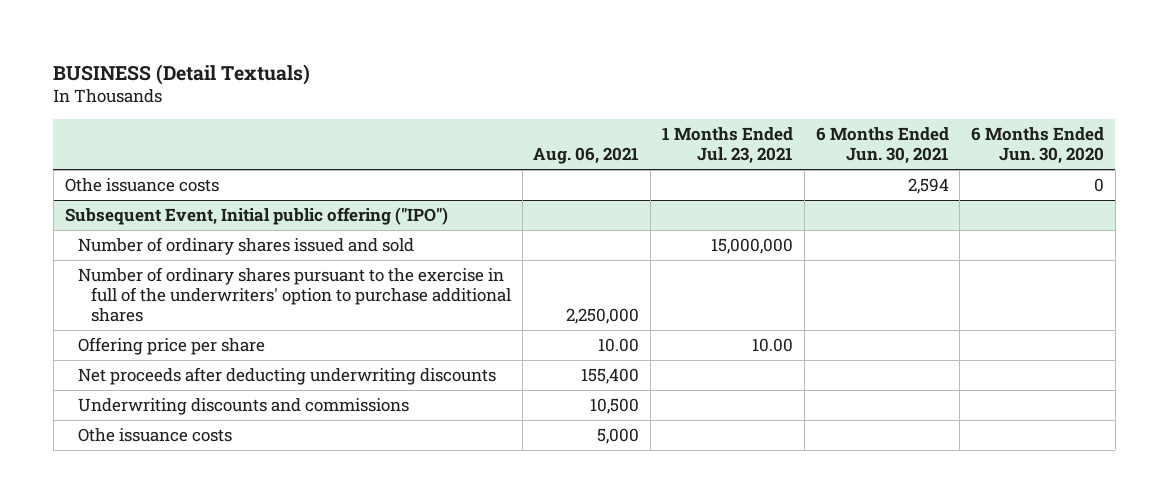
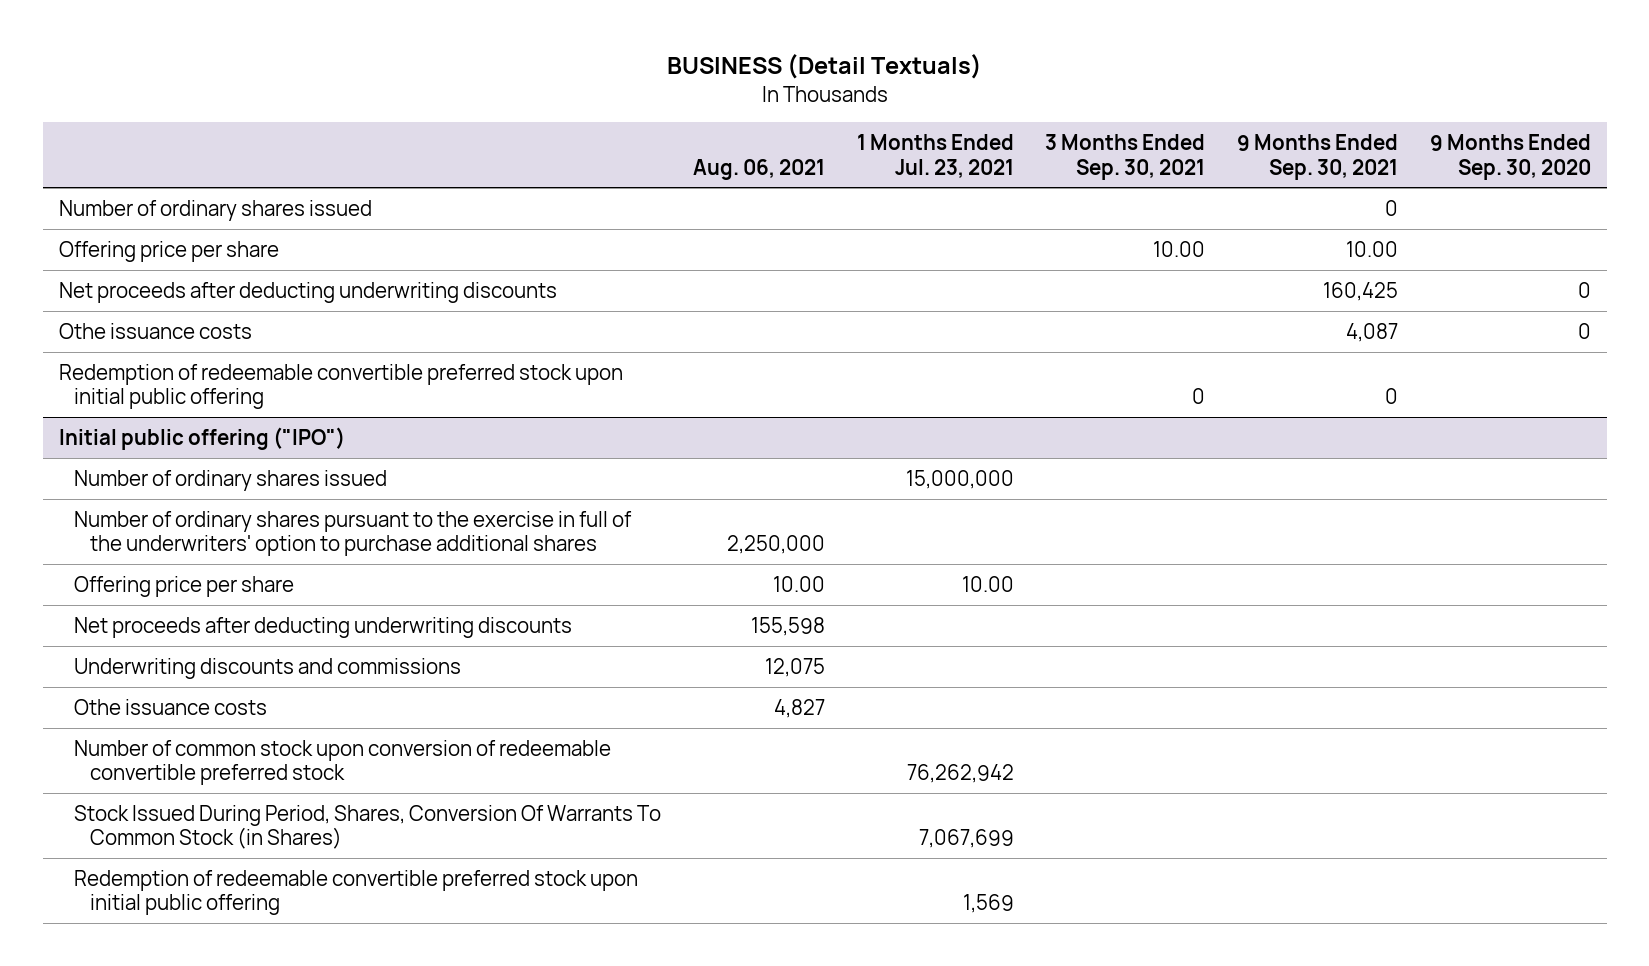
- | Aug. 06, 2021 | 1 Months Ended Jul. 23, 2021 | 6 Months Ended Jun. 30, 2021 | 6 Months Ended Jun. 30, 2020
+ | Aug. 06, 2021 | 1 Months Ended Jul. 23, 2021 | 3 Months Ended Sep. 30, 2021 | 9 Months Ended Sep. 30, 2021 | 9 Months Ended Sep. 30, 2020
+ Number of ordinary shares issued | | | | 0 |
+ Offering price per share | | | 10.00 | 10.00 |
+ Net proceeds after deducting underwriting discounts | | | | 160,425 | 0
- Subsequent Event, Initial public offering ("IPO")
- Number of ordinary shares issued and sold | | 15,000,000 | |
+ Redemption of redeemable convertible preferred stock upon initial public offering | | | 0 | 0 |
+ Initial public offering ("IPO")
+ Number of ordinary shares issued | | 15,000,000 | | |
- Net proceeds after deducting underwriting discounts | 155,400 | | |
- Underwriting discounts and commissions | 10,500 | | |
- Othe issuance costs | 5,000 | | |
+ Net proceeds after deducting underwriting discounts | 155,598 | | | |
+ Underwriting discounts and commissions | 12,075 | | | |
+ Othe issuance costs | 4,827 | | | |
+ Number of common stock upon conversion of redeemable convertible preferred stock | | 76,262,942 | | |
+ Stock Issued During Period, Shares, Conversion Of Warrants To Common Stock (in Shares) | | 7,067,699 | | |
+ Redemption of redeemable convertible preferred stock upon initial public offering | | 1,569 | | |

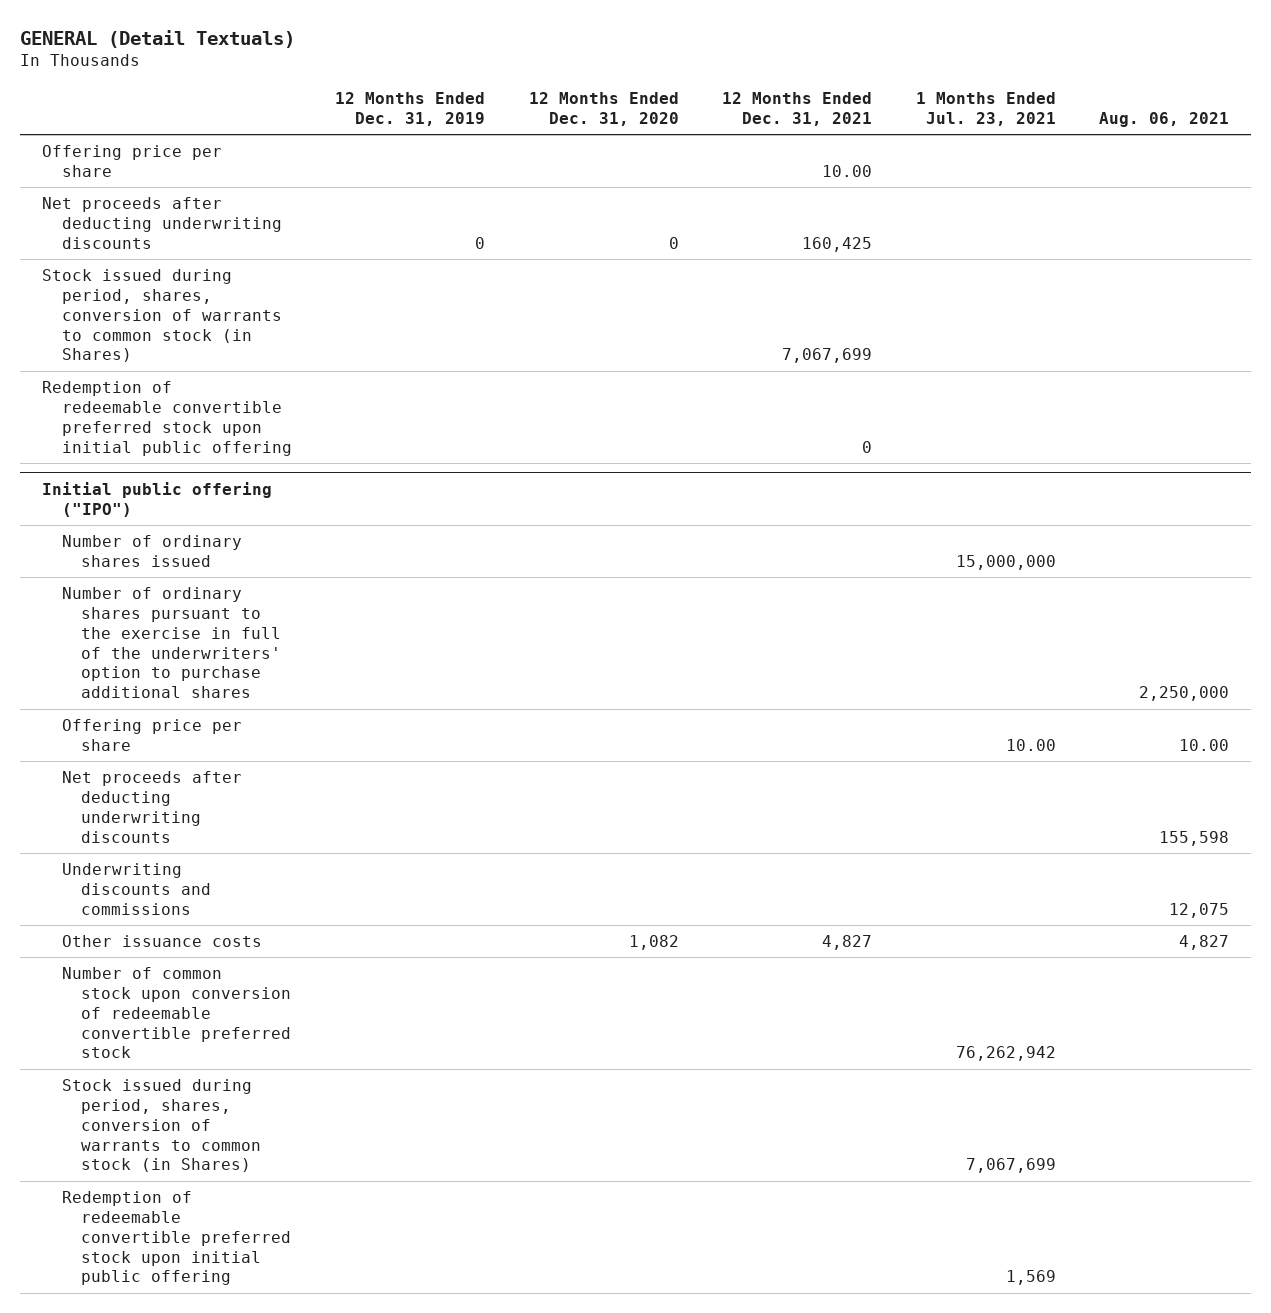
- BUSINESS (Detail Textuals)
+ GENERAL (Detail Textuals)
- | Aug. 06, 2021 | 1 Months Ended Jul. 23, 2021 | 3 Months Ended Sep. 30, 2021 | 9 Months Ended Sep. 30, 2021 | 9 Months Ended Sep. 30, 2020
+ | 12 Months Ended Dec. 31, 2019 | 12 Months Ended Dec. 31, 2020 | 12 Months Ended Dec. 31, 2021 | 1 Months Ended Jul. 23, 2021 | Aug. 06, 2021
- Number of ordinary shares issued | | | | 0 |
- Othe issuance costs | | | | 4,087 | 0
+ Stock issued during period, shares, conversion of warrants to common stock (in Shares) | | | 7,067,699 | |
@ Initial public offering ("IPO")
- Othe issuance costs | 4,827 | | | |
+ Other issuance costs | | 1,082 | 4,827 | | 4,827
- Stock Issued During Period, Shares, Conversion Of Warrants To Common Stock (in Shares) | | 7,067,699 | | |
+ Stock issued during period, shares, conversion of warrants to common stock (in Shares) | | | | 7,067,699 |

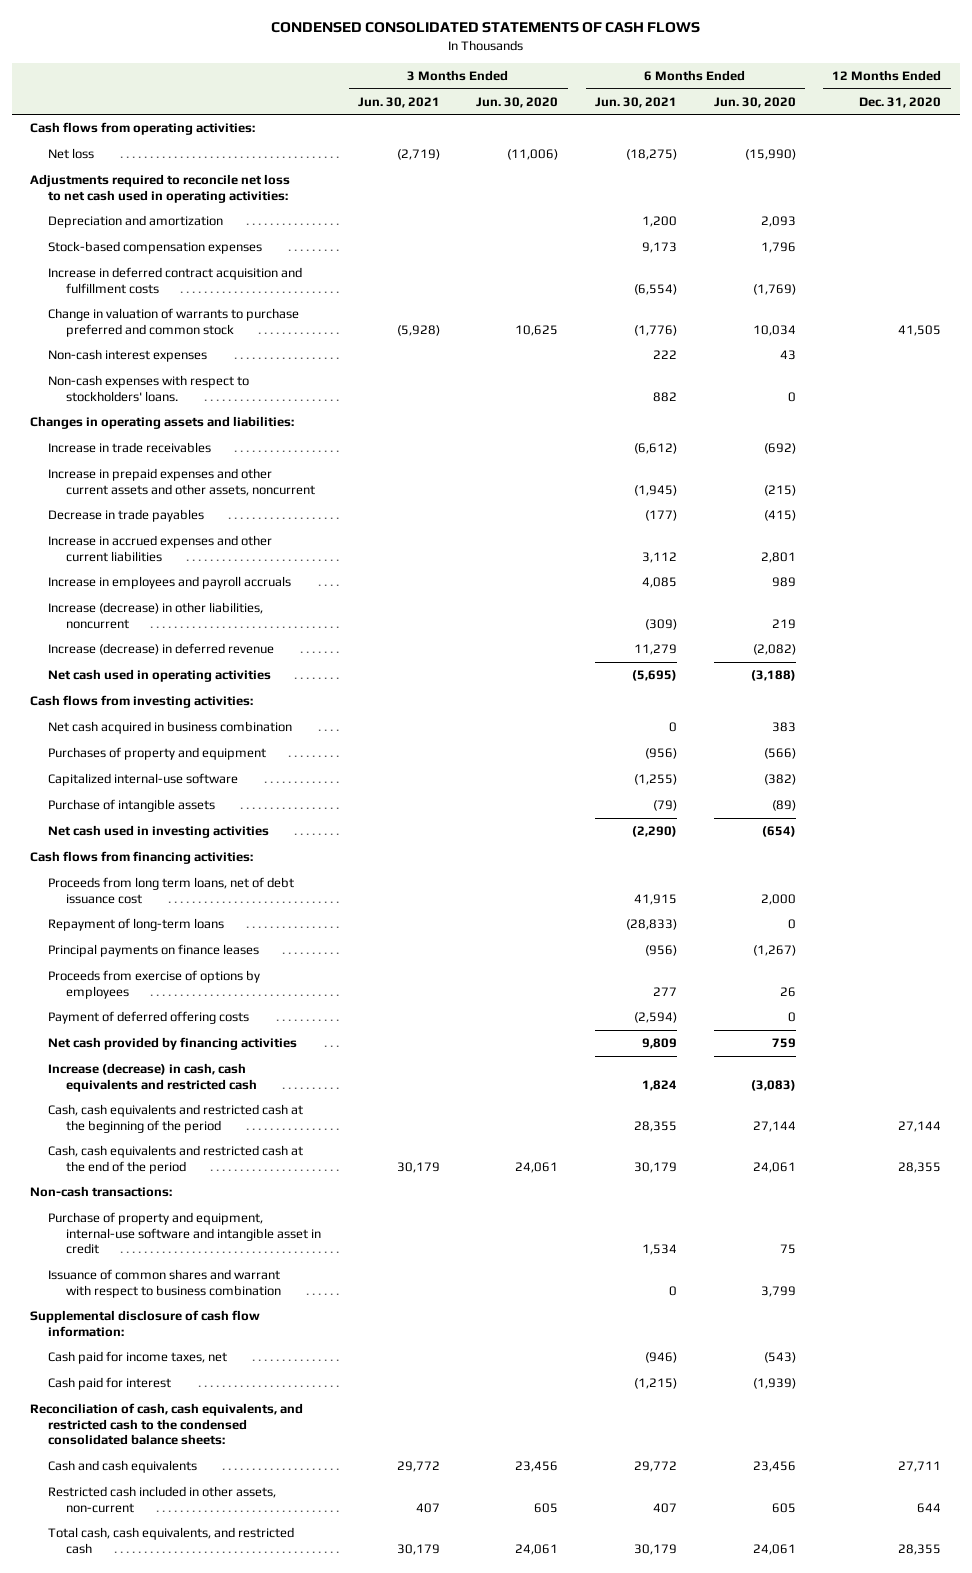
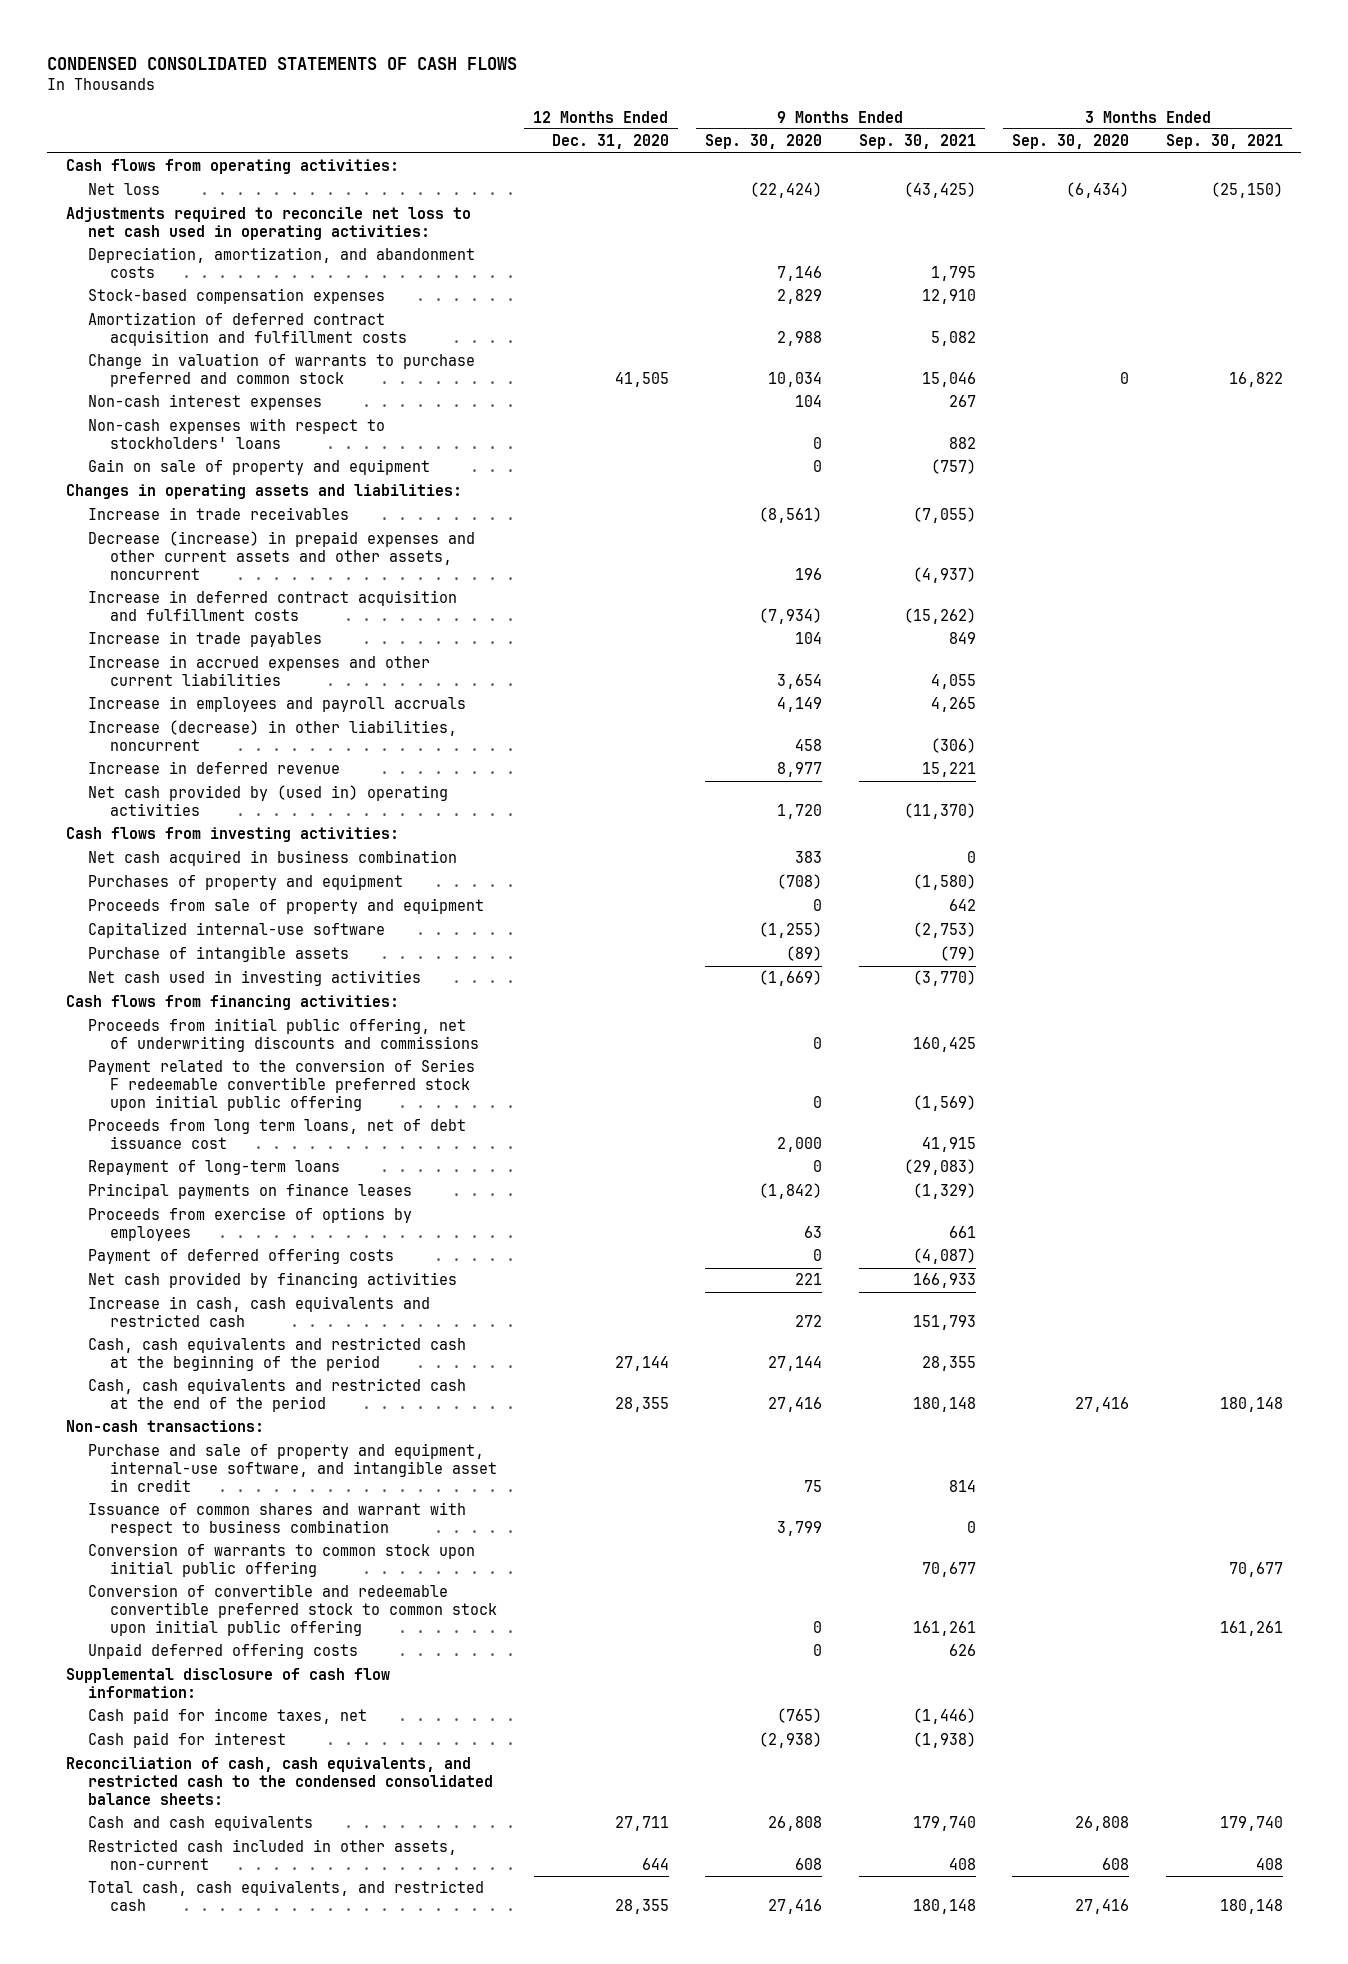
- | 3 Months Ended Jun. 30, 2021 | 3 Months Ended Jun. 30, 2020 | 6 Months Ended Jun. 30, 2021 | 6 Months Ended Jun. 30, 2020 | 12 Months Ended Dec. 31, 2020
+ | 12 Months Ended Dec. 31, 2020 | 9 Months Ended Sep. 30, 2020 | 9 Months Ended Sep. 30, 2021 | 3 Months Ended Sep. 30, 2020 | 3 Months Ended Sep. 30, 2021
- Depreciation and amortization | | | 1,200 | 2,093 |
+ Depreciation, amortization, and abandonment costs | | 7,146 | 1,795 | |
+ Amortization of deferred contract acquisition and fulfillment costs | | 2,988 | 5,082 | |
- Non-cash expenses with respect to stockholders' loans. | | | 882 | 0 |
+ Non-cash expenses with respect to stockholders' loans | | 0 | 882 | |
+ Gain on sale of property and equipment | | 0 | (757) | |
- Increase in prepaid expenses and other current assets and other assets, noncurrent | | | (1,945) | (215) |
- Decrease in trade payables | | | (177) | (415) |
+ Decrease (increase) in prepaid expenses and other current assets and other assets, noncurrent | | 196 | (4,937) | |
moved down: Increase in deferred contract acquisition and fulfillment costs | | (7,934) | (15,262) | |
+ Increase in trade payables | | 104 | 849 | |
- Increase (decrease) in deferred revenue | | | 11,279 | (2,082) |
- Net cash used in operating activities | | | (5,695) | (3,188) |
+ Increase in deferred revenue | | 8,977 | 15,221 | |
+ Net cash provided by (used in) operating activities | | 1,720 | (11,370) | |
+ Proceeds from sale of property and equipment | | 0 | 642 | |
+ Proceeds from initial public offering, net of underwriting discounts and commissions | | 0 | 160,425 | |
+ Payment related to the conversion of Series F redeemable convertible preferred stock upon initial public offering | | 0 | (1,569) | |
- Increase (decrease) in cash, cash equivalents and restricted cash | | | 1,824 | (3,083) |
+ Increase in cash, cash equivalents and restricted cash | | 272 | 151,793 | |
- Purchase of property and equipment, internal-use software and intangible asset in credit | | | 1,534 | 75 |
+ Purchase and sale of property and equipment, internal-use software, and intangible asset in credit | | 75 | 814 | |
+ Conversion of warrants to common stock upon initial public offering | | | 70,677 | | 70,677
+ Conversion of convertible and redeemable convertible preferred stock to common stock upon initial public offering | | 0 | 161,261 | | 161,261
+ Unpaid deferred offering costs | | 0 | 626 | |

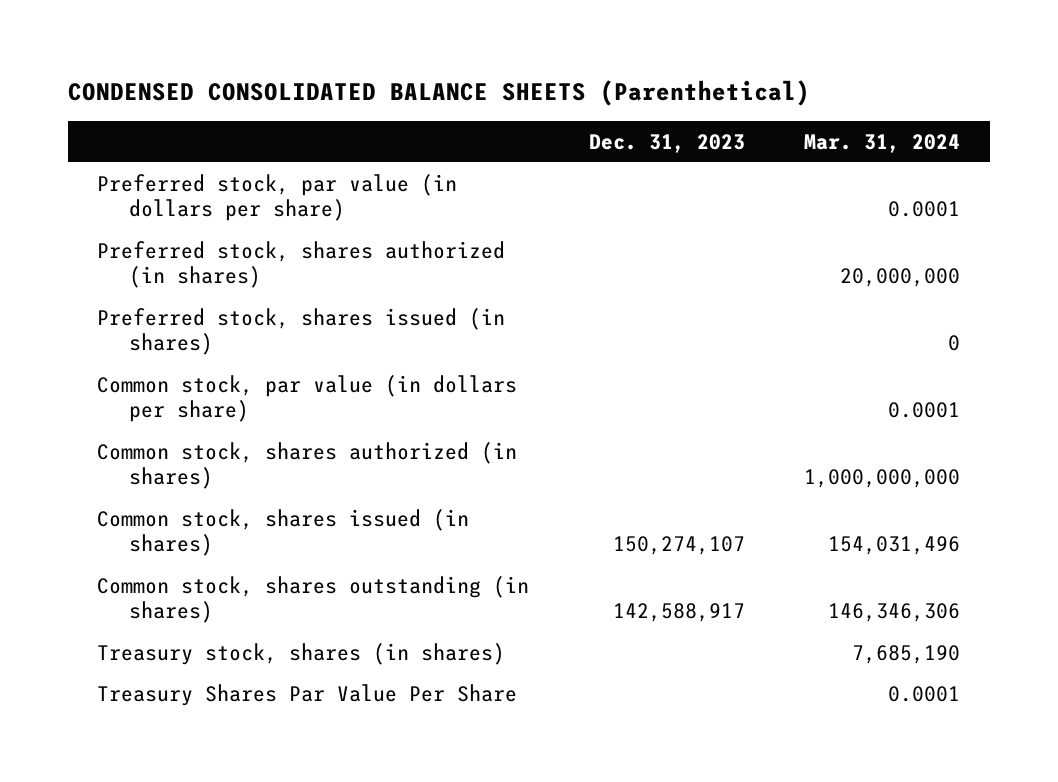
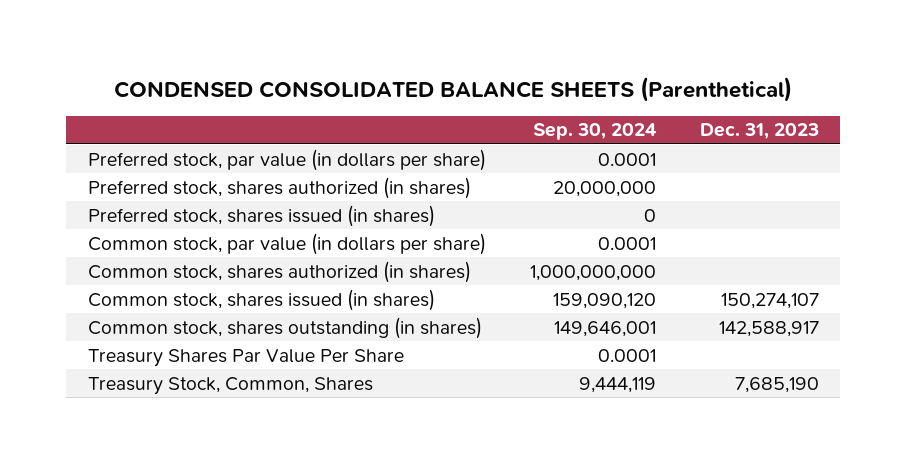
- | Dec. 31, 2023 | Mar. 31, 2024
+ | Sep. 30, 2024 | Dec. 31, 2023
- Treasury stock, shares (in shares) | | 7,685,190
+ Treasury Stock, Common, Shares | 9,444,119 | 7,685,190

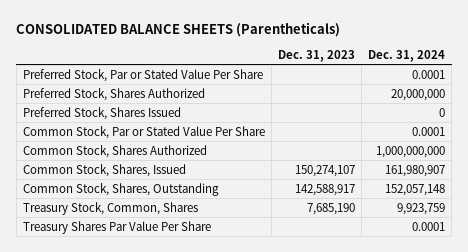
- CONDENSED CONSOLIDATED BALANCE SHEETS (Parenthetical)
+ CONSOLIDATED BALANCE SHEETS (Parentheticals)
- | Sep. 30, 2024 | Dec. 31, 2023
+ | Dec. 31, 2023 | Dec. 31, 2024
- Preferred stock, par value (in dollars per share) | 0.0001 |
- Preferred stock, shares authorized (in shares) | 20,000,000 |
- Preferred stock, shares issued (in shares) | 0 |
- Common stock, par value (in dollars per share) | 0.0001 |
- Common stock, shares authorized (in shares) | 1,000,000,000 |
- Common stock, shares issued (in shares) | 159,090,120 | 150,274,107
- Common stock, shares outstanding (in shares) | 149,646,001 | 142,588,917
+ Preferred Stock, Par or Stated Value Per Share | | 0.0001
+ Preferred Stock, Shares Authorized | | 20,000,000
+ Preferred Stock, Shares Issued | | 0
+ Common Stock, Par or Stated Value Per Share | | 0.0001
+ Common Stock, Shares Authorized | | 1,000,000,000
+ Common Stock, Shares, Issued | 150,274,107 | 161,980,907
+ Common Stock, Shares, Outstanding | 142,588,917 | 152,057,148
moved down: Treasury Shares Par Value Per Share | | 0.0001

